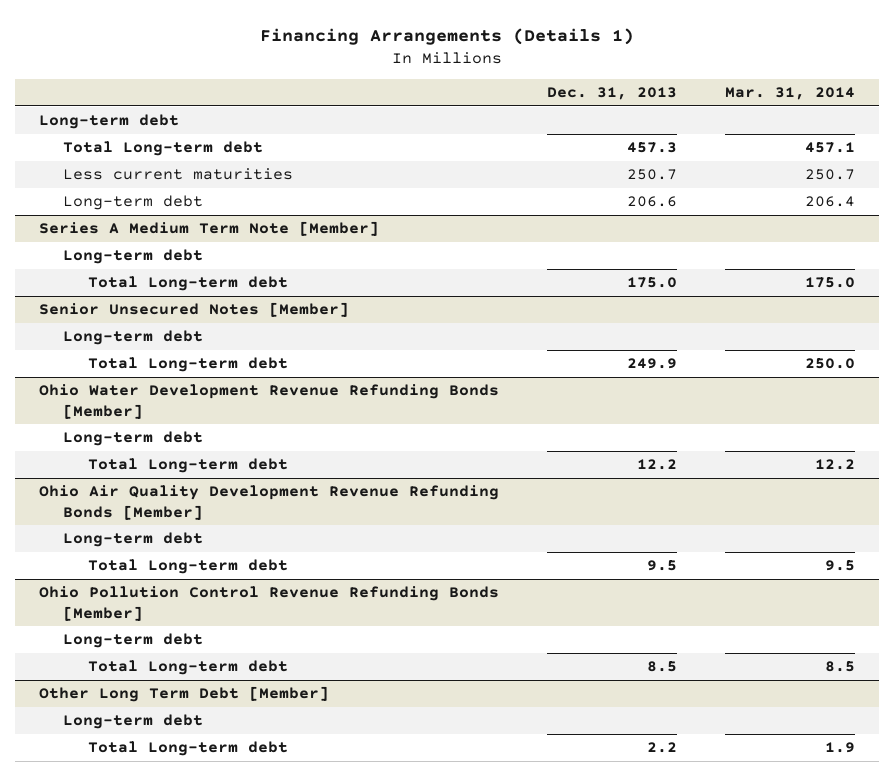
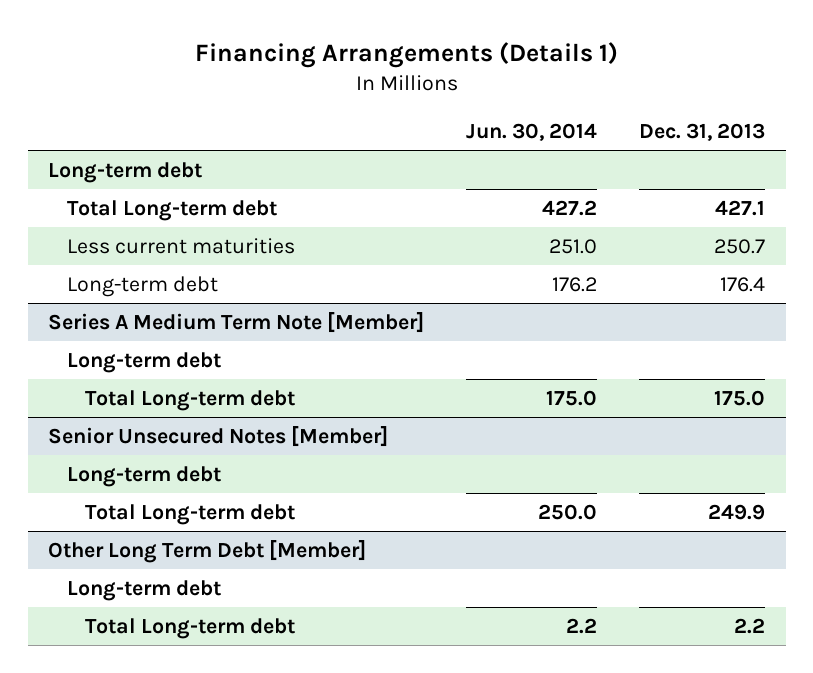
- | Dec. 31, 2013 | Mar. 31, 2014
+ | Jun. 30, 2014 | Dec. 31, 2013
- Total Long-term debt | 457.3 | 457.1
+ Total Long-term debt | 427.2 | 427.1
- Long-term debt | 206.6 | 206.4
+ Long-term debt | 176.2 | 176.4
- Ohio Water Development Revenue Refunding Bonds [Member]
- Long-term debt
- Total Long-term debt | 12.2 | 12.2
- Ohio Air Quality Development Revenue Refunding Bonds [Member]
- Long-term debt
- Total Long-term debt | 9.5 | 9.5
- Ohio Pollution Control Revenue Refunding Bonds [Member]
- Long-term debt
- Total Long-term debt | 8.5 | 8.5

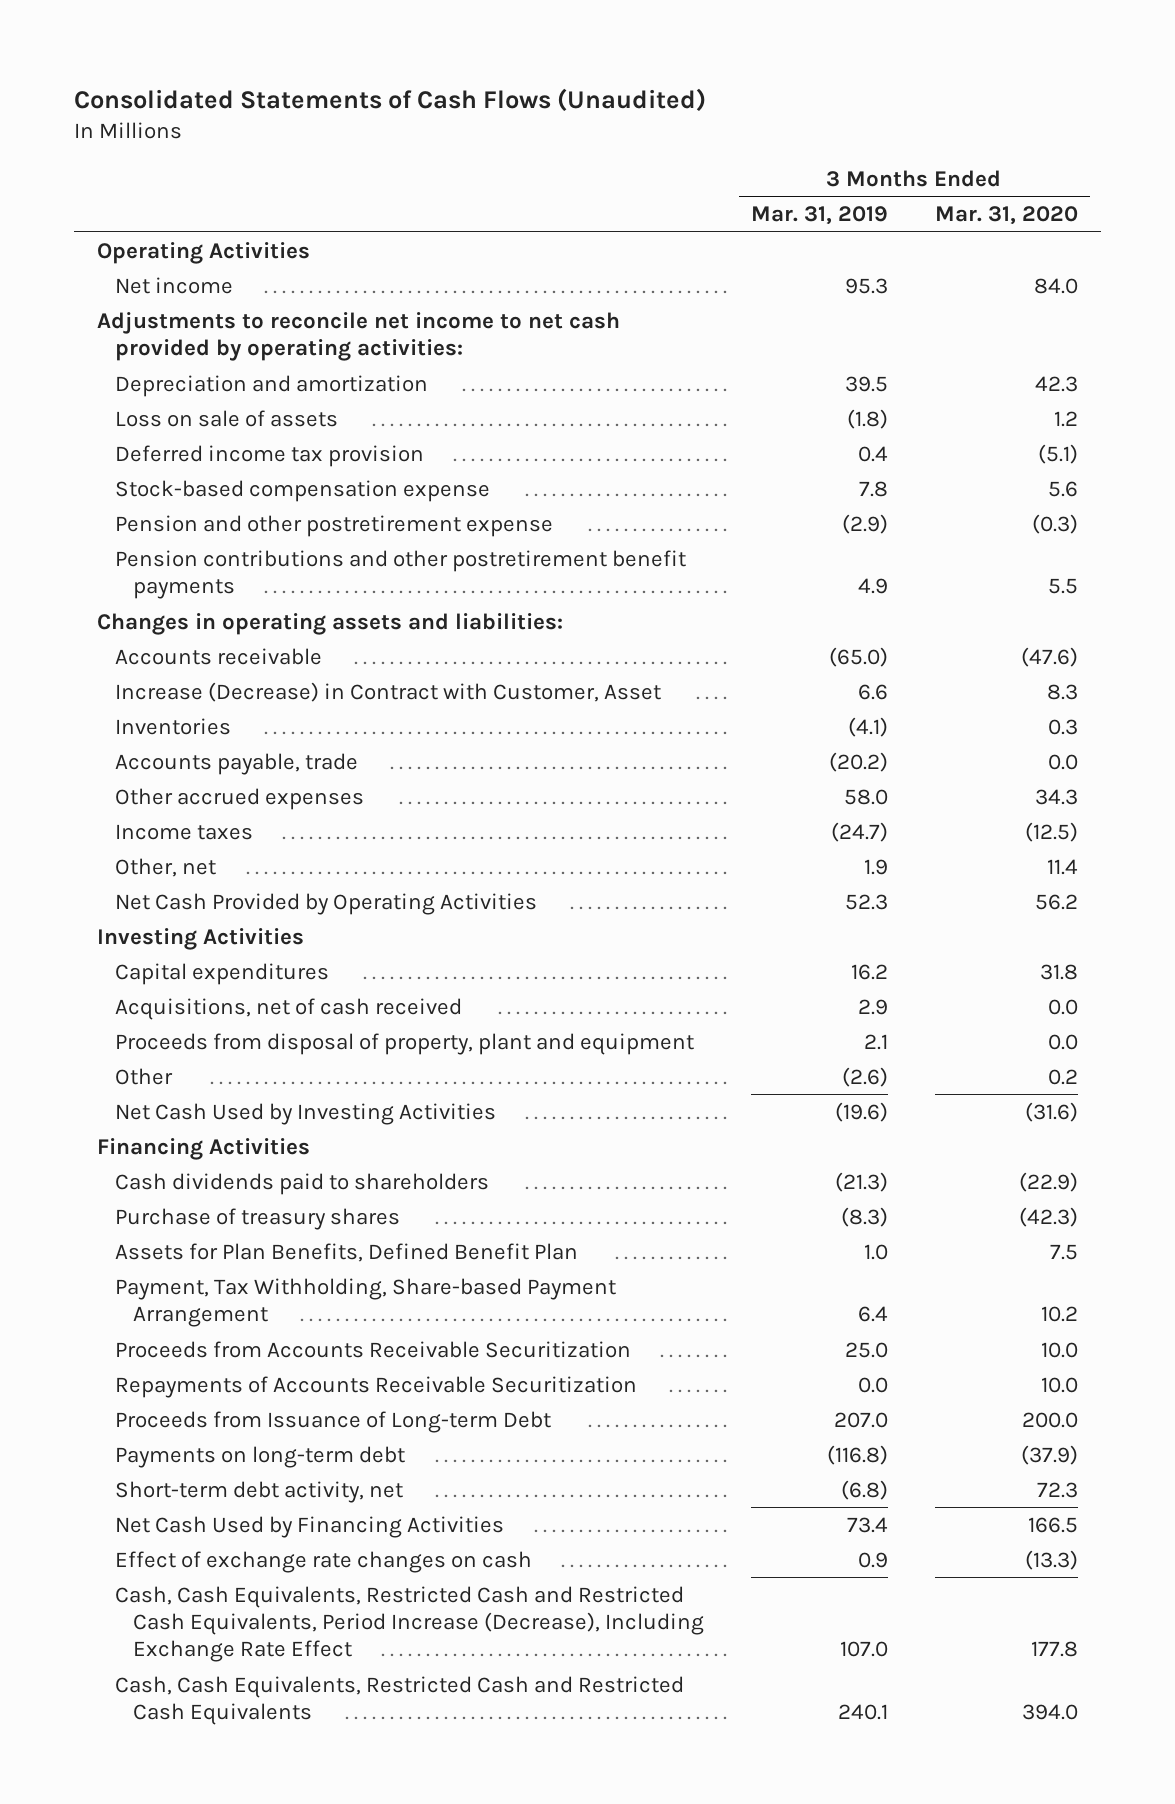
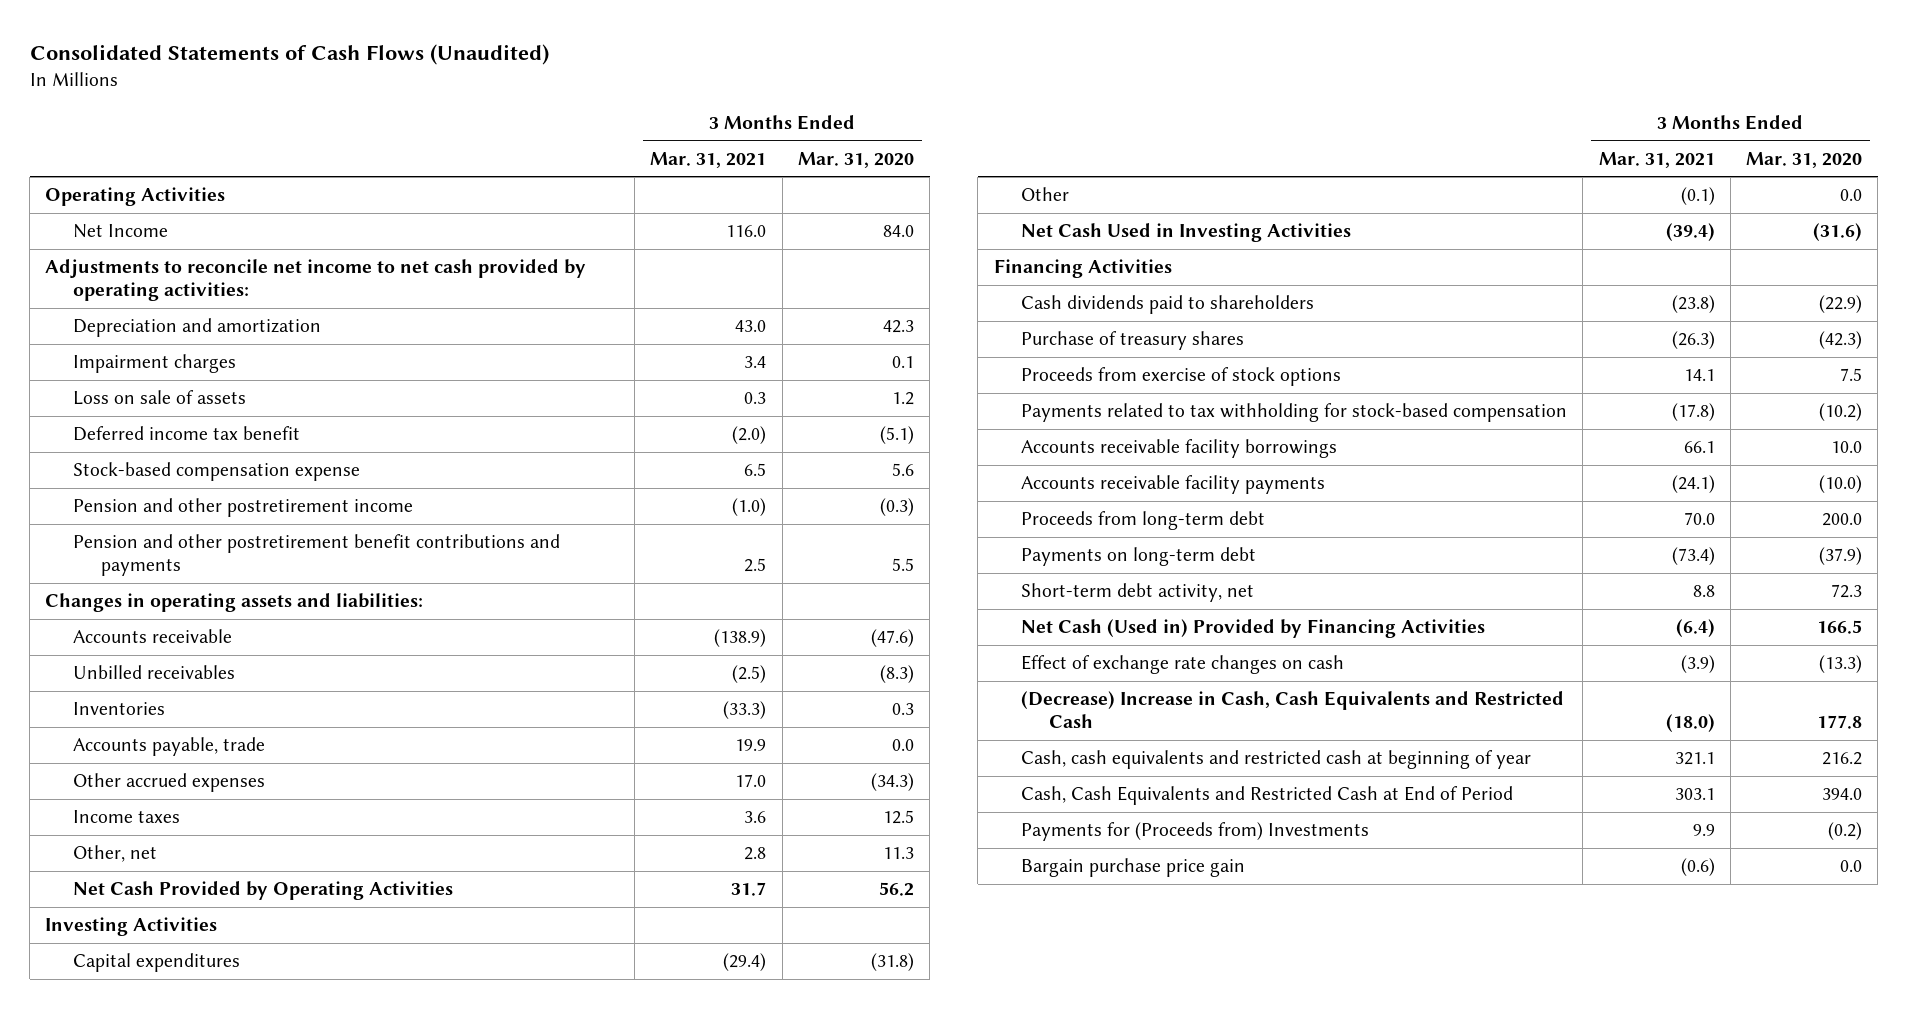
- | 3 Months Ended Mar. 31, 2019 | 3 Months Ended Mar. 31, 2020
+ | 3 Months Ended Mar. 31, 2021 | 3 Months Ended Mar. 31, 2020
- Net income | 95.3 | 84.0
+ Net Income | 116.0 | 84.0
+ Impairment charges | 3.4 | 0.1
- Deferred income tax provision | 0.4 | (5.1)
+ Deferred income tax benefit | (2.0) | (5.1)
- Pension and other postretirement expense | (2.9) | (0.3)
- Pension contributions and other postretirement benefit payments | 4.9 | 5.5
+ Pension and other postretirement income | (1.0) | (0.3)
+ Pension and other postretirement benefit contributions and payments | 2.5 | 5.5
- Increase (Decrease) in Contract with Customer, Asset | 6.6 | 8.3
+ Unbilled receivables | (2.5) | (8.3)
- Other accrued expenses | 58.0 | 34.3
- Income taxes | (24.7) | (12.5)
- Other, net | 1.9 | 11.4
+ Other accrued expenses | 17.0 | (34.3)
+ Income taxes | 3.6 | 12.5
+ Other, net | 2.8 | 11.3
- Capital expenditures | 16.2 | 31.8
- Acquisitions, net of cash received | 2.9 | 0.0
- Proceeds from disposal of property, plant and equipment | 2.1 | 0.0
- Other | (2.6) | 0.2
- Net Cash Used by Investing Activities | (19.6) | (31.6)
+ Capital expenditures | (29.4) | (31.8)
+ Other | (0.1) | 0.0
+ Net Cash Used in Investing Activities | (39.4) | (31.6)
- Assets for Plan Benefits, Defined Benefit Plan | 1.0 | 7.5
- Payment, Tax Withholding, Share-based Payment Arrangement | 6.4 | 10.2
- Proceeds from Accounts Receivable Securitization | 25.0 | 10.0
- Repayments of Accounts Receivable Securitization | 0.0 | 10.0
- Proceeds from Issuance of Long-term Debt | 207.0 | 200.0
+ Proceeds from exercise of stock options | 14.1 | 7.5
+ Payments related to tax withholding for stock-based compensation | (17.8) | (10.2)
+ Accounts receivable facility borrowings | 66.1 | 10.0
+ Accounts receivable facility payments | (24.1) | (10.0)
+ Proceeds from long-term debt | 70.0 | 200.0
- Net Cash Used by Financing Activities | 73.4 | 166.5
+ Net Cash (Used in) Provided by Financing Activities | (6.4) | 166.5
- Cash, Cash Equivalents, Restricted Cash and Restricted Cash Equivalents, Period Increase (Decrease), Including Exchange Rate Effect | 107.0 | 177.8
- Cash, Cash Equivalents, Restricted Cash and Restricted Cash Equivalents | 240.1 | 394.0
+ (Decrease) Increase in Cash, Cash Equivalents and Restricted Cash | (18.0) | 177.8
+ Cash, cash equivalents and restricted cash at beginning of year | 321.1 | 216.2
+ Cash, Cash Equivalents and Restricted Cash at End of Period | 303.1 | 394.0
+ Payments for (Proceeds from) Investments | 9.9 | (0.2)
+ Bargain purchase price gain | (0.6) | 0.0

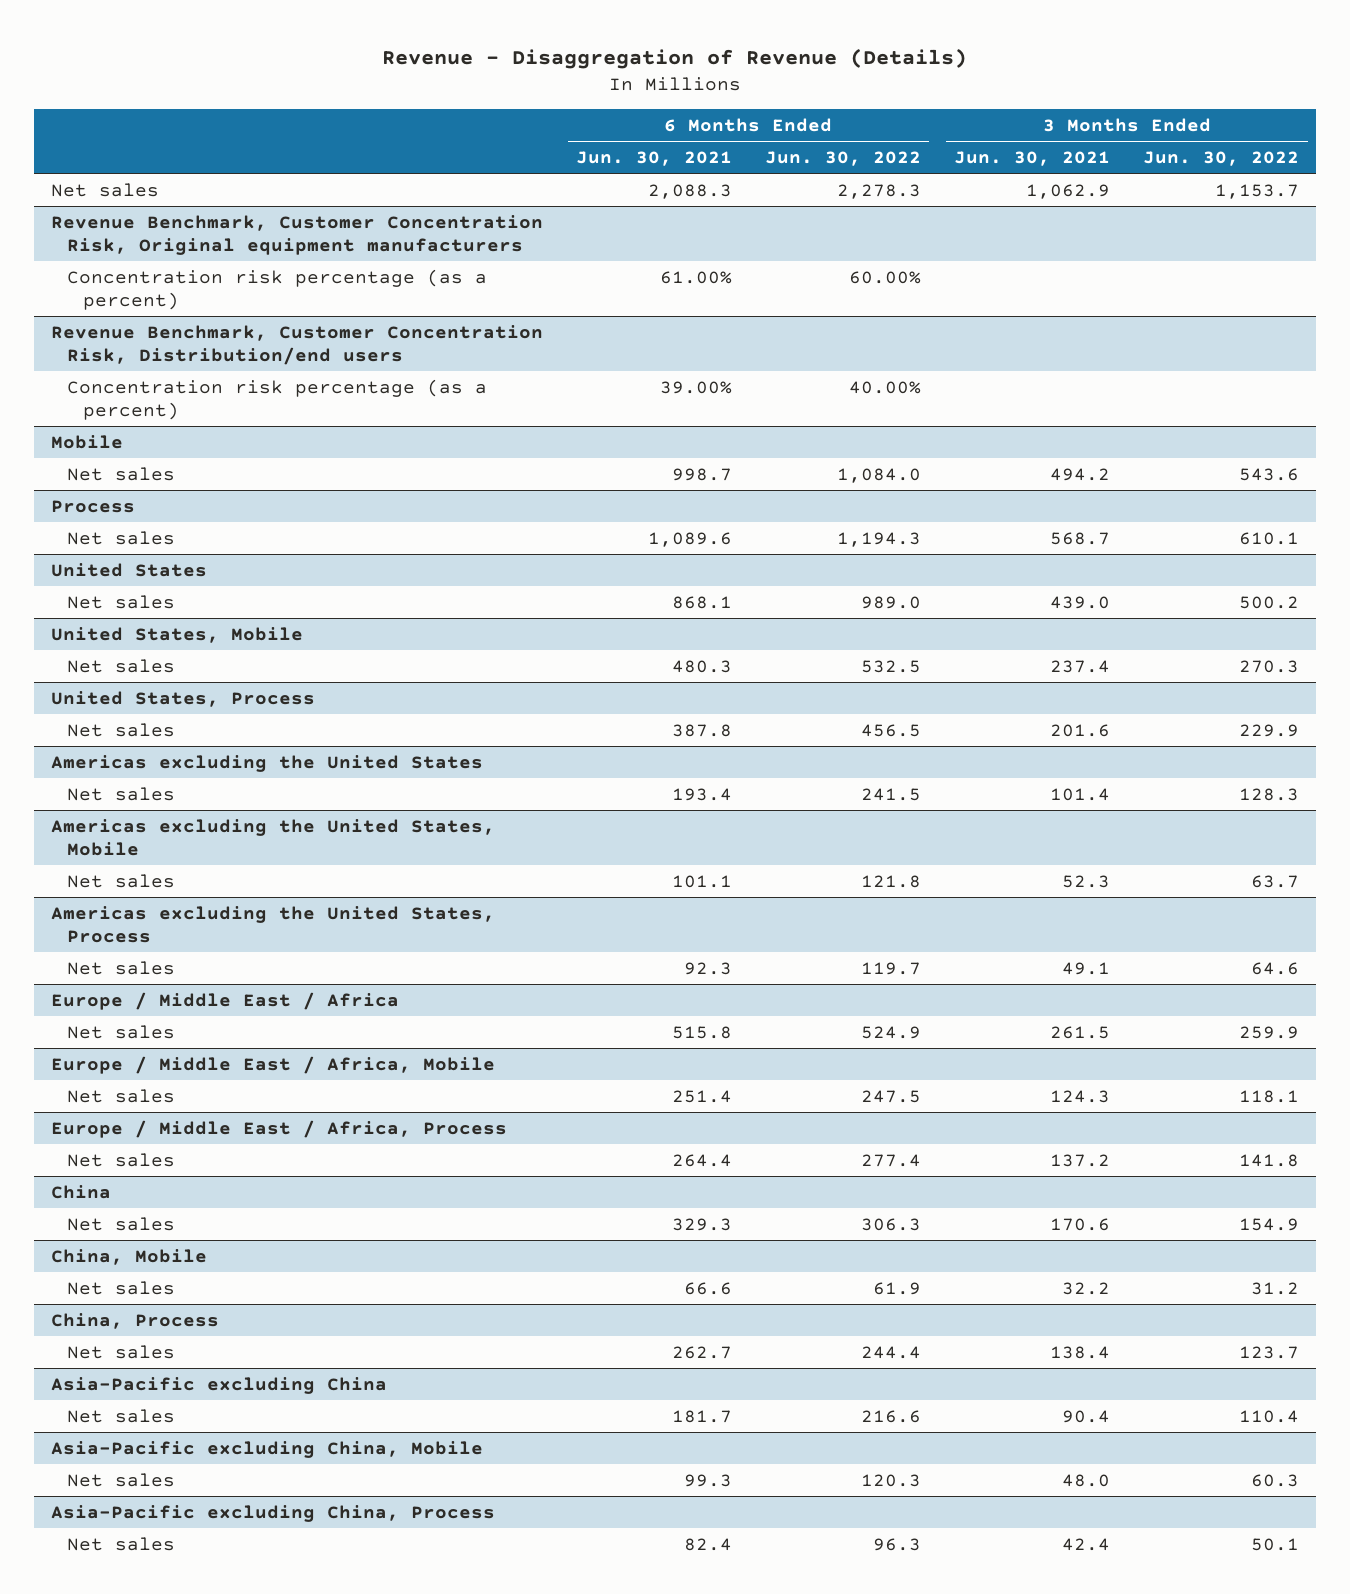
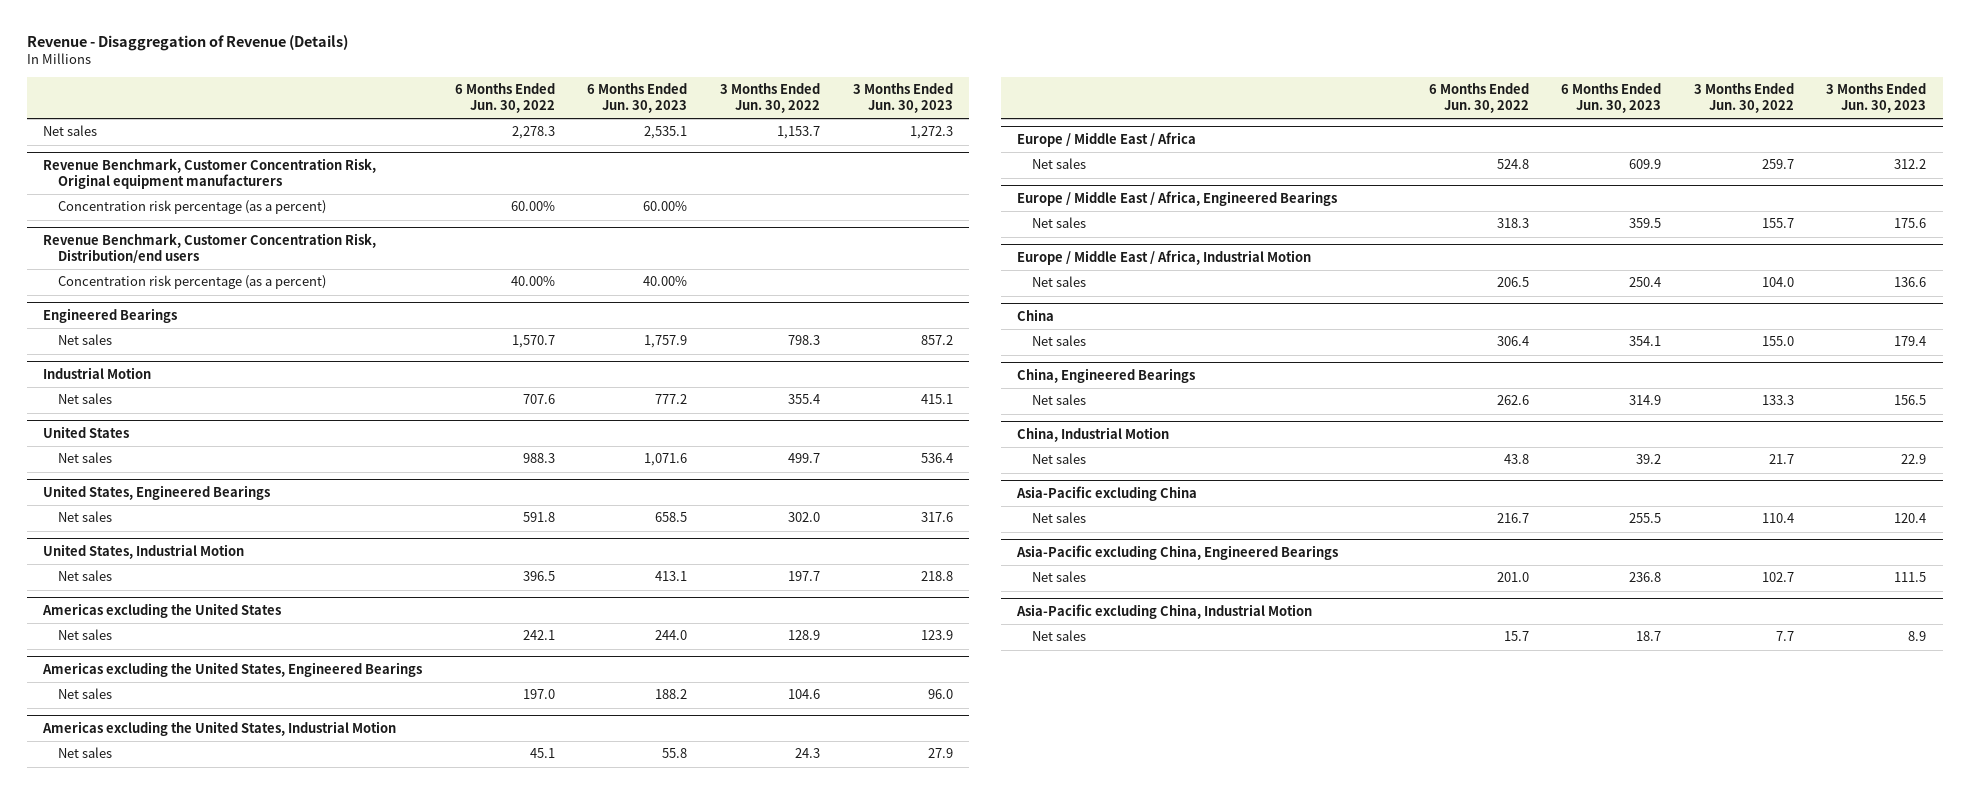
- | 6 Months Ended Jun. 30, 2021 | 6 Months Ended Jun. 30, 2022 | 3 Months Ended Jun. 30, 2021 | 3 Months Ended Jun. 30, 2022
+ | 6 Months Ended Jun. 30, 2022 | 6 Months Ended Jun. 30, 2023 | 3 Months Ended Jun. 30, 2022 | 3 Months Ended Jun. 30, 2023
- Mobile
- Net sales | 998.7 | 1,084.0 | 494.2 | 543.6
- Process
- Net sales | 1,089.6 | 1,194.3 | 568.7 | 610.1
+ Engineered Bearings
+ Net sales | 1,570.7 | 1,757.9 | 798.3 | 857.2
+ Industrial Motion
+ Net sales | 707.6 | 777.2 | 355.4 | 415.1
@ United States
- Net sales | 868.1 | 989.0 | 439.0 | 500.2
- United States, Mobile
- Net sales | 480.3 | 532.5 | 237.4 | 270.3
- United States, Process
- Net sales | 387.8 | 456.5 | 201.6 | 229.9
@ United States
+ Net sales | 988.3 | 1,071.6 | 499.7 | 536.4
+ United States, Engineered Bearings
+ Net sales | 591.8 | 658.5 | 302.0 | 317.6
+ United States, Industrial Motion
+ Net sales | 396.5 | 413.1 | 197.7 | 218.8
@ Americas excluding the United States
- Net sales | 193.4 | 241.5 | 101.4 | 128.3
- Americas excluding the United States, Mobile
- Net sales | 101.1 | 121.8 | 52.3 | 63.7
- Americas excluding the United States, Process
- Net sales | 92.3 | 119.7 | 49.1 | 64.6
@ Americas excluding the United States
+ Net sales | 242.1 | 244.0 | 128.9 | 123.9
+ Americas excluding the United States, Engineered Bearings
+ Net sales | 197.0 | 188.2 | 104.6 | 96.0
+ Americas excluding the United States, Industrial Motion
+ Net sales | 45.1 | 55.8 | 24.3 | 27.9
@ Europe / Middle East / Africa
- Net sales | 515.8 | 524.9 | 261.5 | 259.9
- Europe / Middle East / Africa, Mobile
- Net sales | 251.4 | 247.5 | 124.3 | 118.1
- Europe / Middle East / Africa, Process
- Net sales | 264.4 | 277.4 | 137.2 | 141.8
@ Europe / Middle East / Africa
+ Net sales | 524.8 | 609.9 | 259.7 | 312.2
+ Europe / Middle East / Africa, Engineered Bearings
+ Net sales | 318.3 | 359.5 | 155.7 | 175.6
+ Europe / Middle East / Africa, Industrial Motion
+ Net sales | 206.5 | 250.4 | 104.0 | 136.6
@ China
- Net sales | 329.3 | 306.3 | 170.6 | 154.9
- China, Mobile
- Net sales | 66.6 | 61.9 | 32.2 | 31.2
- China, Process
- Net sales | 262.7 | 244.4 | 138.4 | 123.7
@ China
+ Net sales | 306.4 | 354.1 | 155.0 | 179.4
+ China, Engineered Bearings
+ Net sales | 262.6 | 314.9 | 133.3 | 156.5
+ China, Industrial Motion
+ Net sales | 43.8 | 39.2 | 21.7 | 22.9
@ Asia-Pacific excluding China
- Net sales | 181.7 | 216.6 | 90.4 | 110.4
- Asia-Pacific excluding China, Mobile
- Net sales | 99.3 | 120.3 | 48.0 | 60.3
- Asia-Pacific excluding China, Process
- Net sales | 82.4 | 96.3 | 42.4 | 50.1
@ Asia-Pacific excluding China
+ Net sales | 216.7 | 255.5 | 110.4 | 120.4
+ Asia-Pacific excluding China, Engineered Bearings
+ Net sales | 201.0 | 236.8 | 102.7 | 111.5
+ Asia-Pacific excluding China, Industrial Motion
+ Net sales | 15.7 | 18.7 | 7.7 | 8.9

